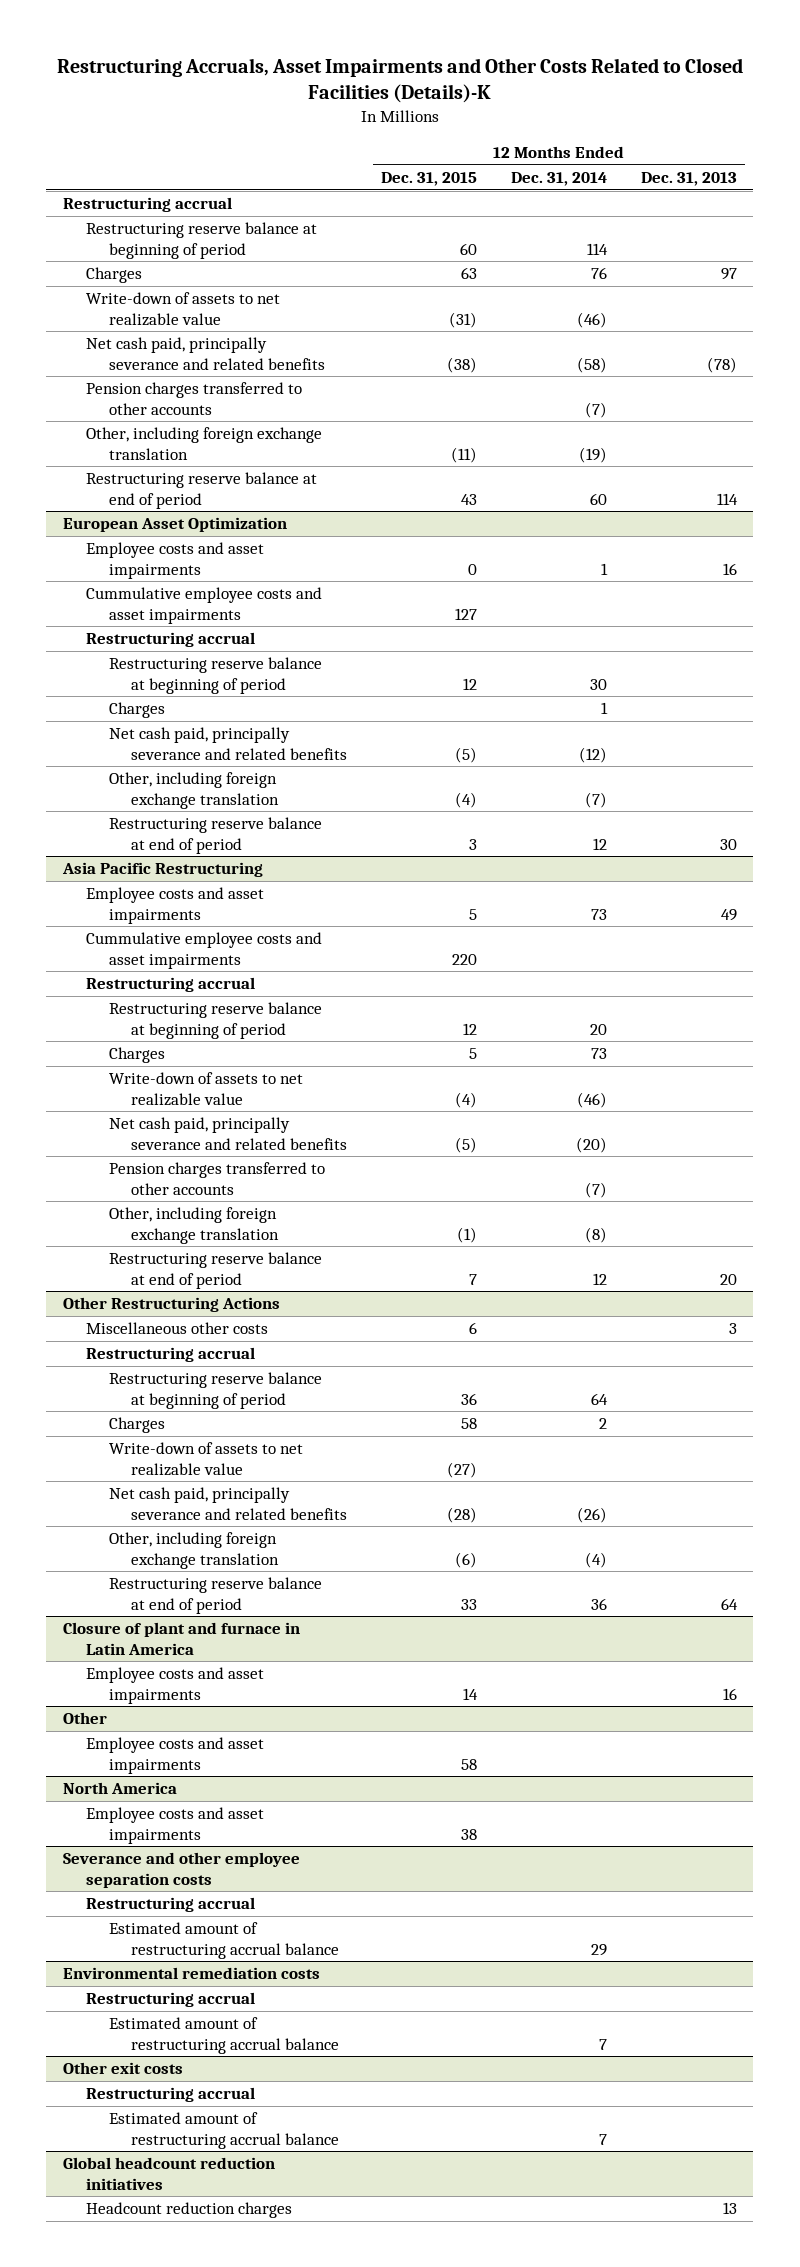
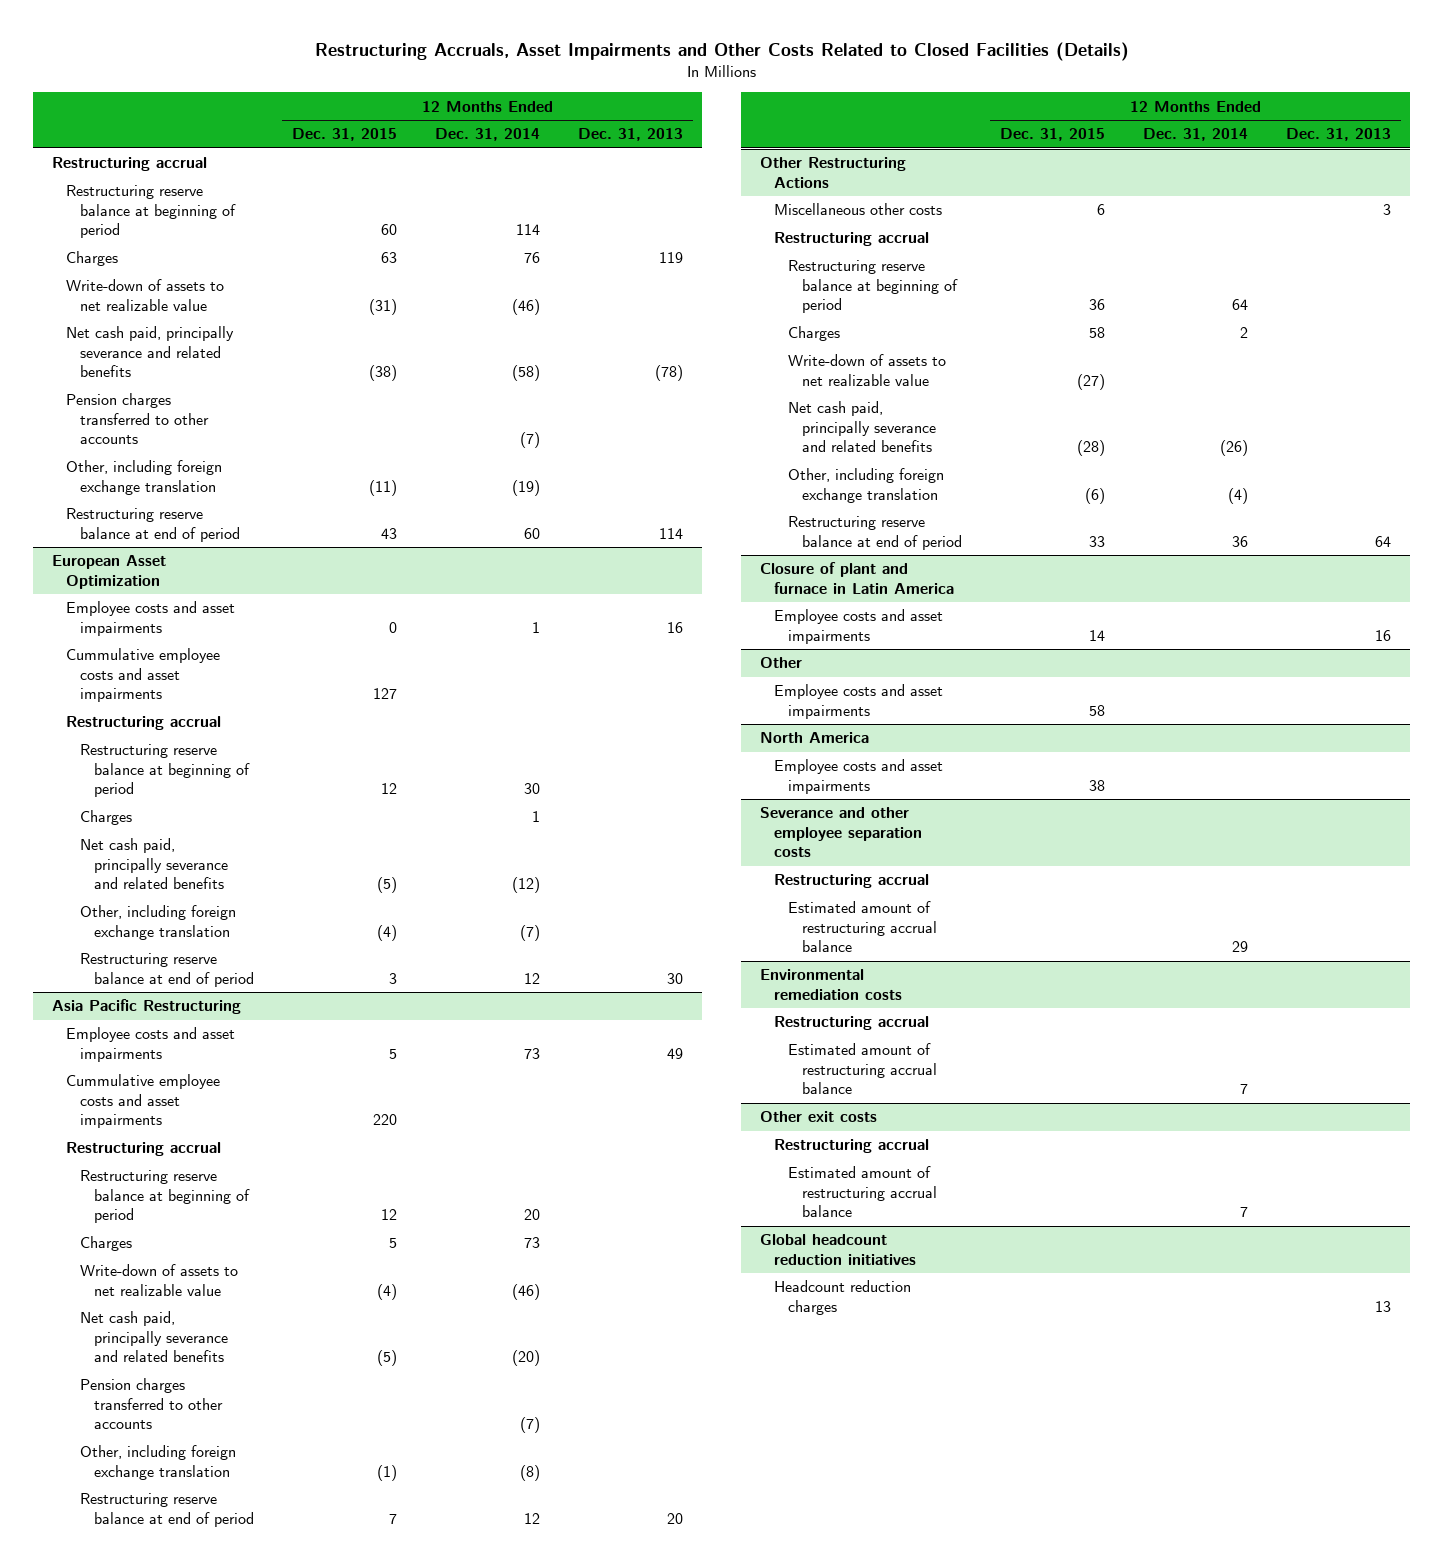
- Restructuring Accruals, Asset Impairments and Other Costs Related to Closed Facilities (Details)-K
+ Restructuring Accruals, Asset Impairments and Other Costs Related to Closed Facilities (Details)
- Charges | 63 | 76 | 97
+ Charges | 63 | 76 | 119

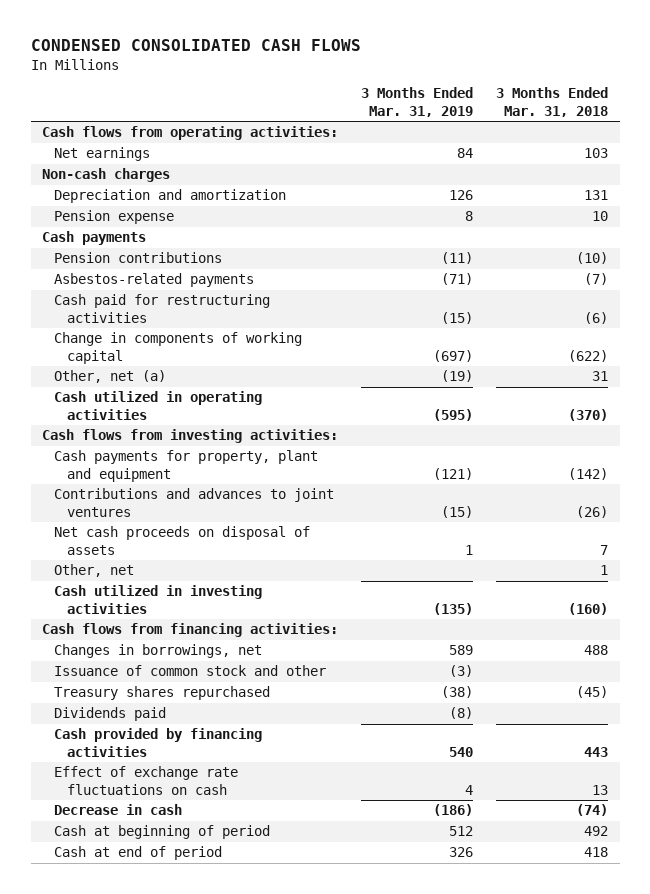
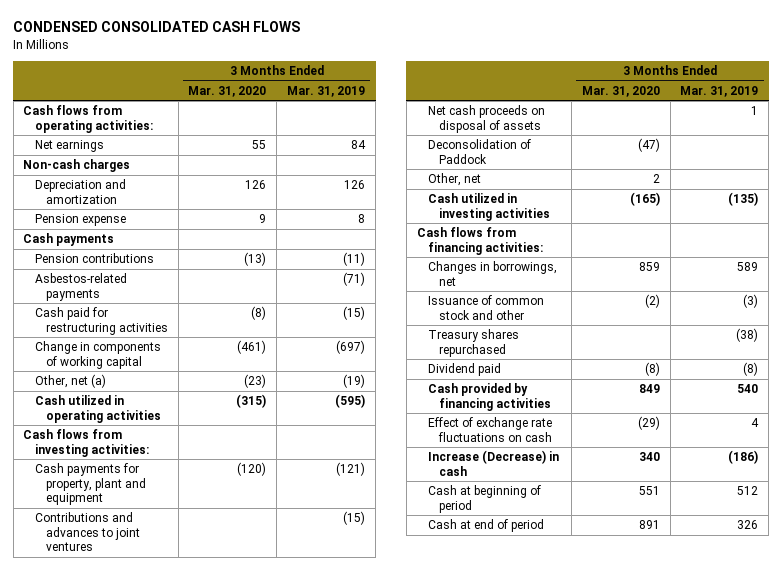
- | 3 Months Ended Mar. 31, 2019 | 3 Months Ended Mar. 31, 2018
+ | 3 Months Ended Mar. 31, 2020 | 3 Months Ended Mar. 31, 2019
+ Deconsolidation of Paddock | (47) |
- Dividends paid | (8) |
+ Dividend paid | (8) | (8)
- Decrease in cash | (186) | (74)
+ Increase (Decrease) in cash | 340 | (186)

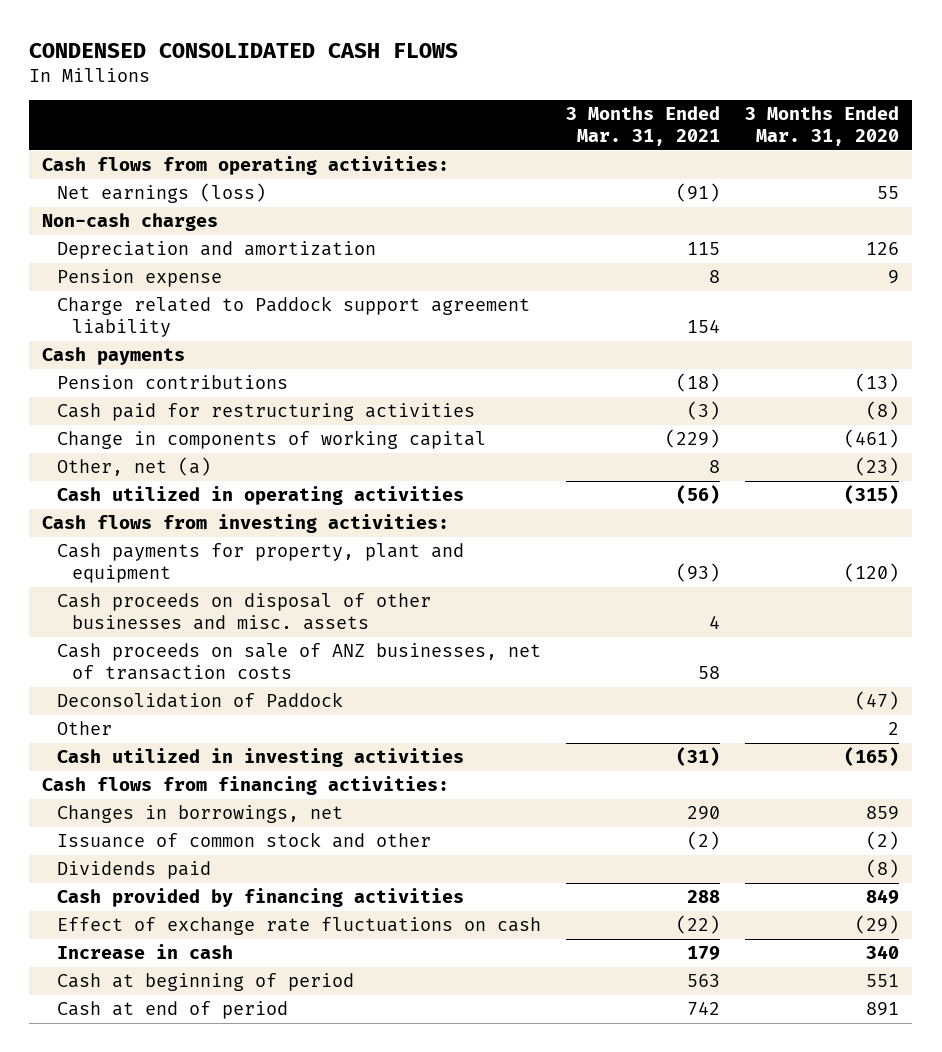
- | 3 Months Ended Mar. 31, 2020 | 3 Months Ended Mar. 31, 2019
+ | 3 Months Ended Mar. 31, 2021 | 3 Months Ended Mar. 31, 2020
- Net earnings | 55 | 84
+ Net earnings (loss) | (91) | 55
+ Charge related to Paddock support agreement liability | 154 |
- Asbestos-related payments | | (71)
- Contributions and advances to joint ventures | | (15)
- Net cash proceeds on disposal of assets | | 1
+ Cash proceeds on disposal of other businesses and misc. assets | 4 |
+ Cash proceeds on sale of ANZ businesses, net of transaction costs | 58 |
- Other, net | 2 |
+ Other | | 2
- Treasury shares repurchased | | (38)
- Dividend paid | (8) | (8)
+ Dividends paid | | (8)
- Increase (Decrease) in cash | 340 | (186)
+ Increase in cash | 179 | 340

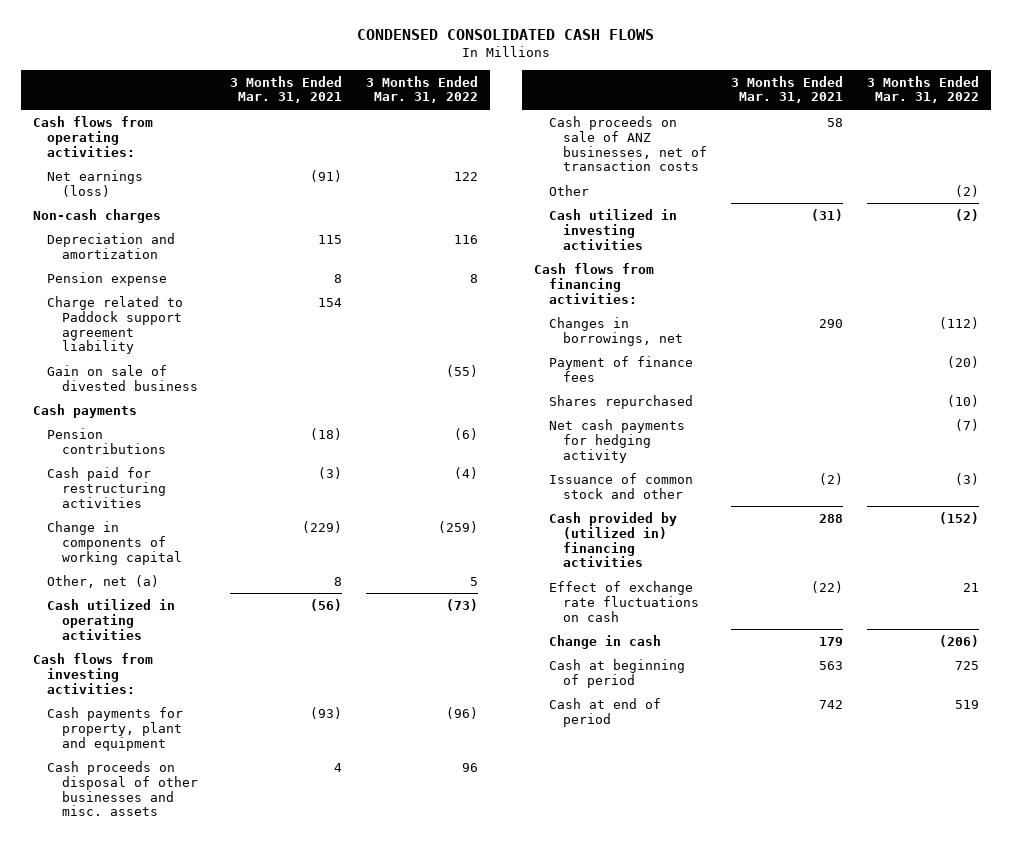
- | 3 Months Ended Mar. 31, 2021 | 3 Months Ended Mar. 31, 2020
+ | 3 Months Ended Mar. 31, 2021 | 3 Months Ended Mar. 31, 2022
+ Gain on sale of divested business | | (55)
- Deconsolidation of Paddock | | (47)
+ Payment of finance fees | | (20)
+ Shares repurchased | | (10)
+ Net cash payments for hedging activity | | (7)
- Dividends paid | | (8)
- Cash provided by financing activities | 288 | 849
+ Cash provided by (utilized in) financing activities | 288 | (152)
- Increase in cash | 179 | 340
+ Change in cash | 179 | (206)

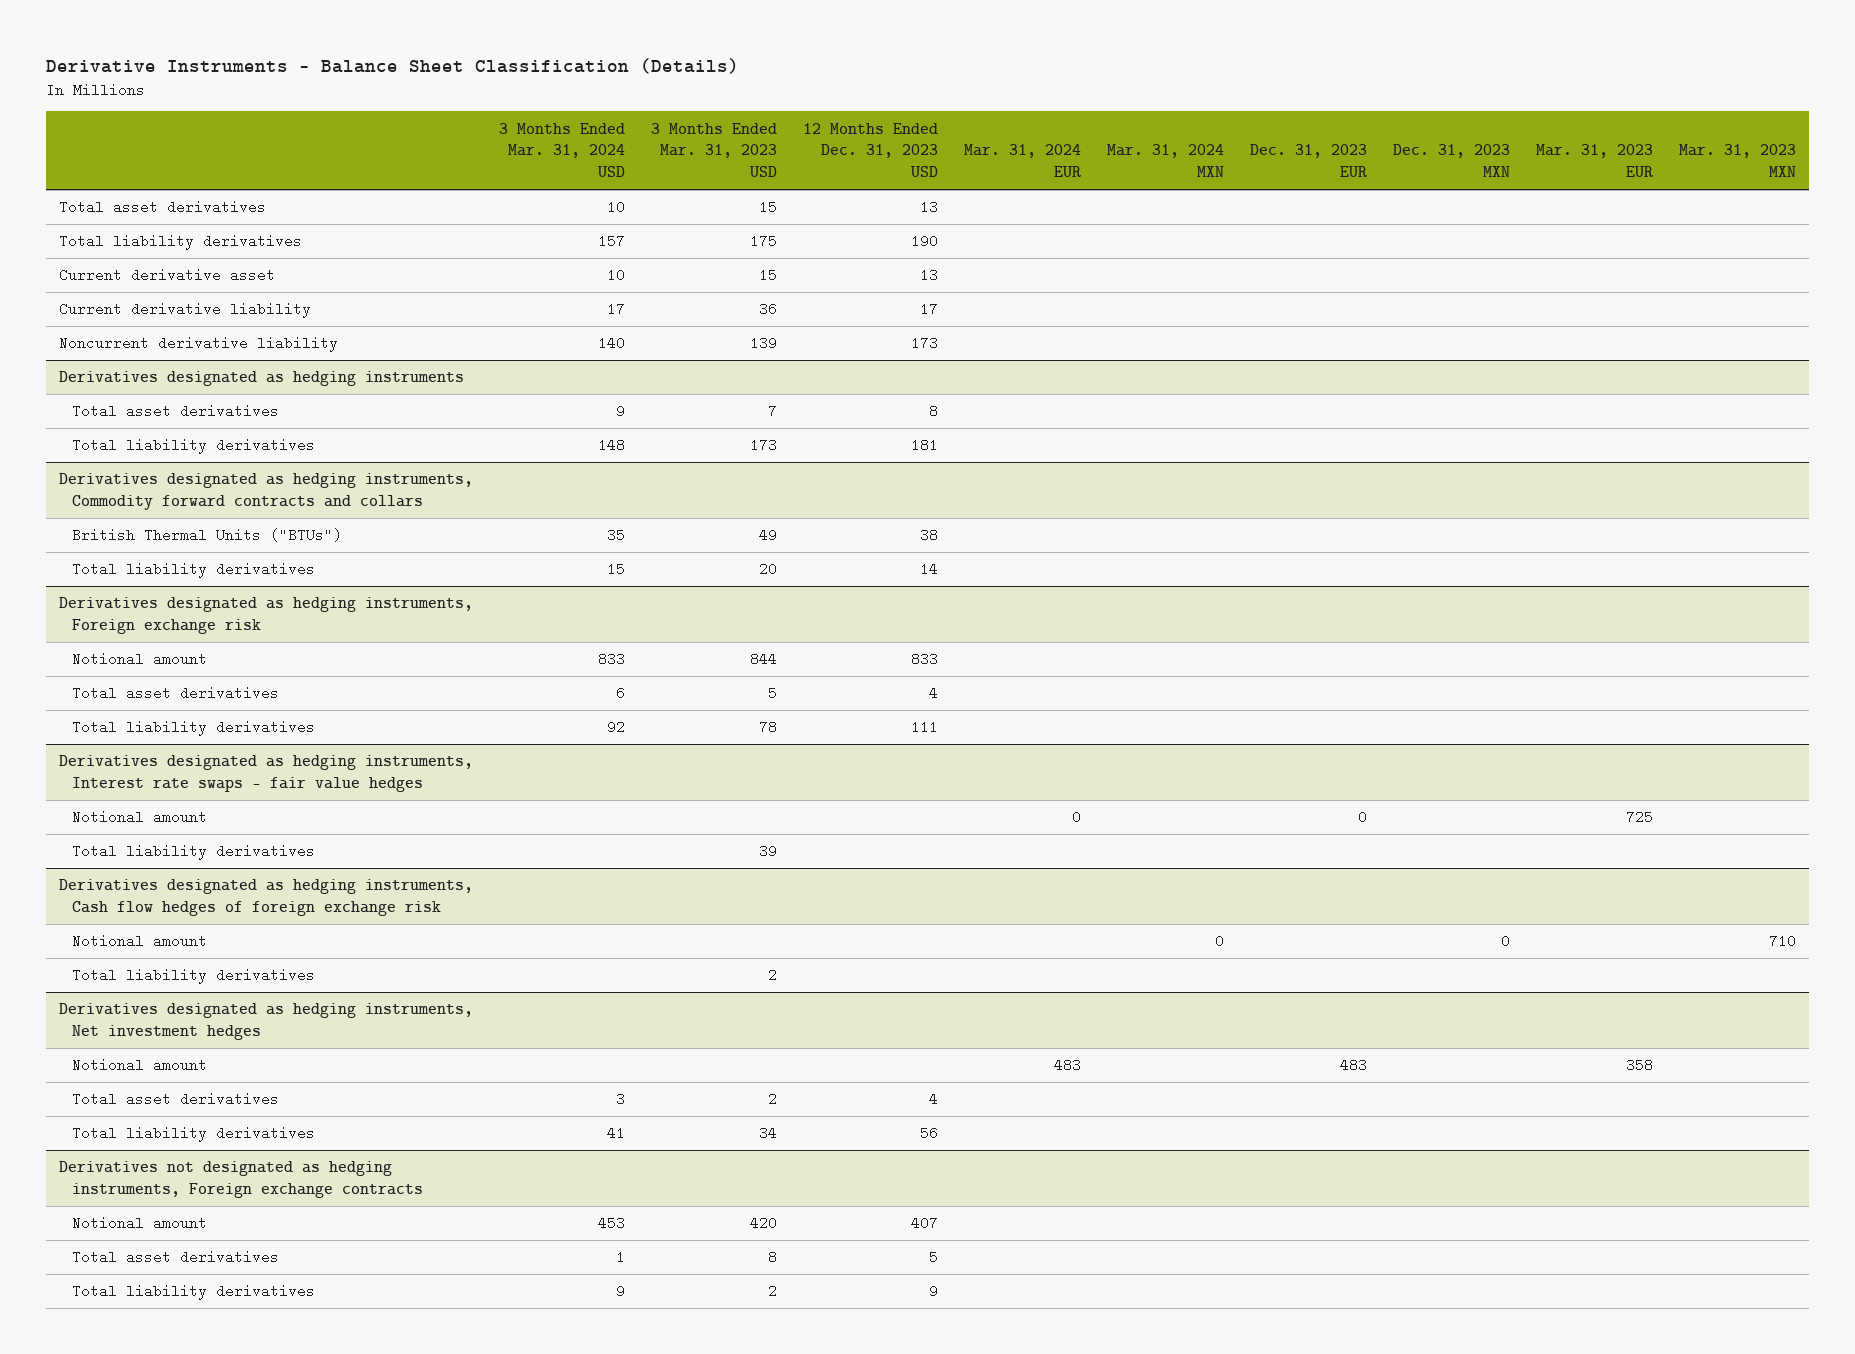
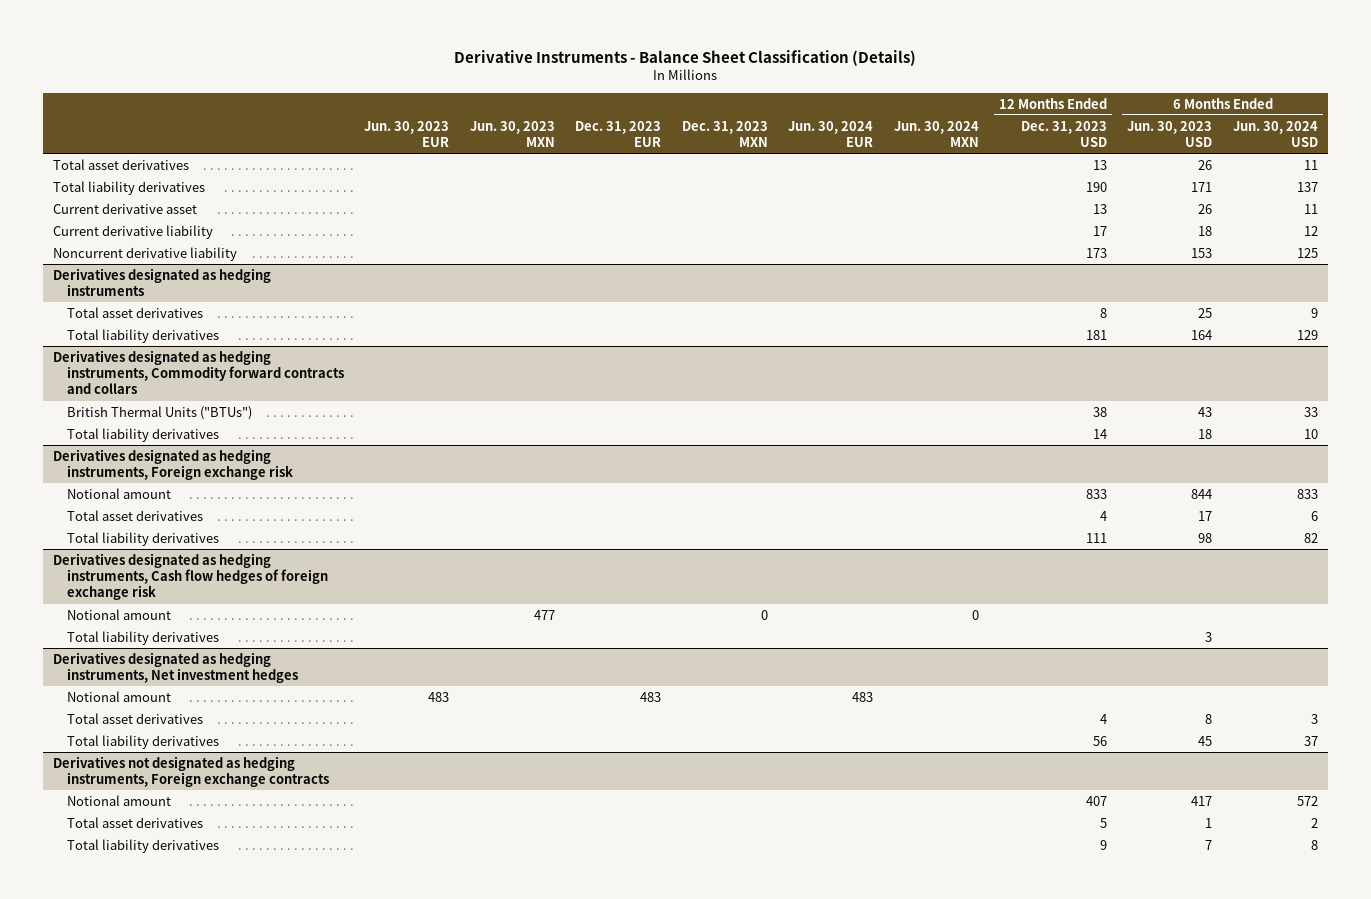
- | 3 Months Ended Mar. 31, 2024 USD | 3 Months Ended Mar. 31, 2023 USD | 12 Months Ended Dec. 31, 2023 USD | Mar. 31, 2024 EUR | Mar. 31, 2024 MXN | Dec. 31, 2023 EUR | Dec. 31, 2023 MXN | Mar. 31, 2023 EUR | Mar. 31, 2023 MXN
+ | Jun. 30, 2023 EUR | Jun. 30, 2023 MXN | Dec. 31, 2023 EUR | Dec. 31, 2023 MXN | Jun. 30, 2024 EUR | Jun. 30, 2024 MXN | 12 Months Ended Dec. 31, 2023 USD | 6 Months Ended Jun. 30, 2023 USD | 6 Months Ended Jun. 30, 2024 USD
- Derivatives designated as hedging instruments, Interest rate swaps - fair value hedges
- Notional amount | | | | 0 | | 0 | | 725 |
- Total liability derivatives | | 39 | | | | | | |

